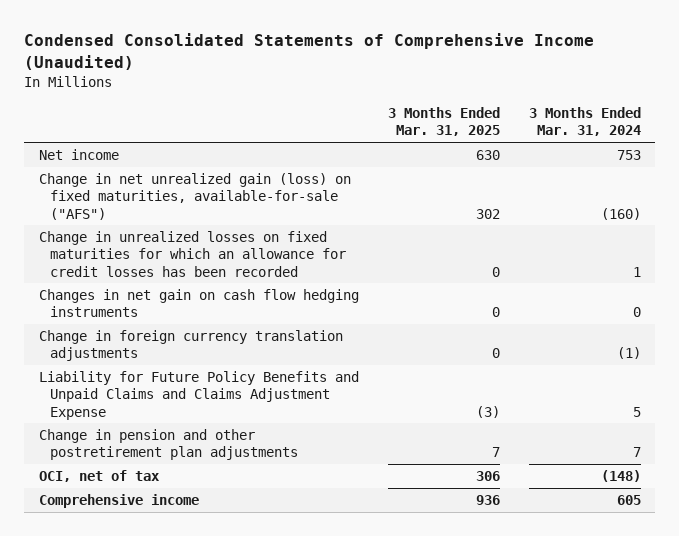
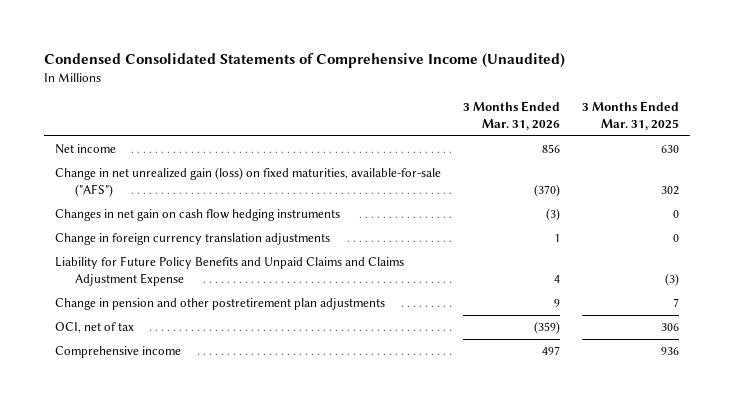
- | 3 Months Ended Mar. 31, 2025 | 3 Months Ended Mar. 31, 2024
+ | 3 Months Ended Mar. 31, 2026 | 3 Months Ended Mar. 31, 2025
- Change in unrealized losses on fixed maturities for which an allowance for credit losses has been recorded | 0 | 1

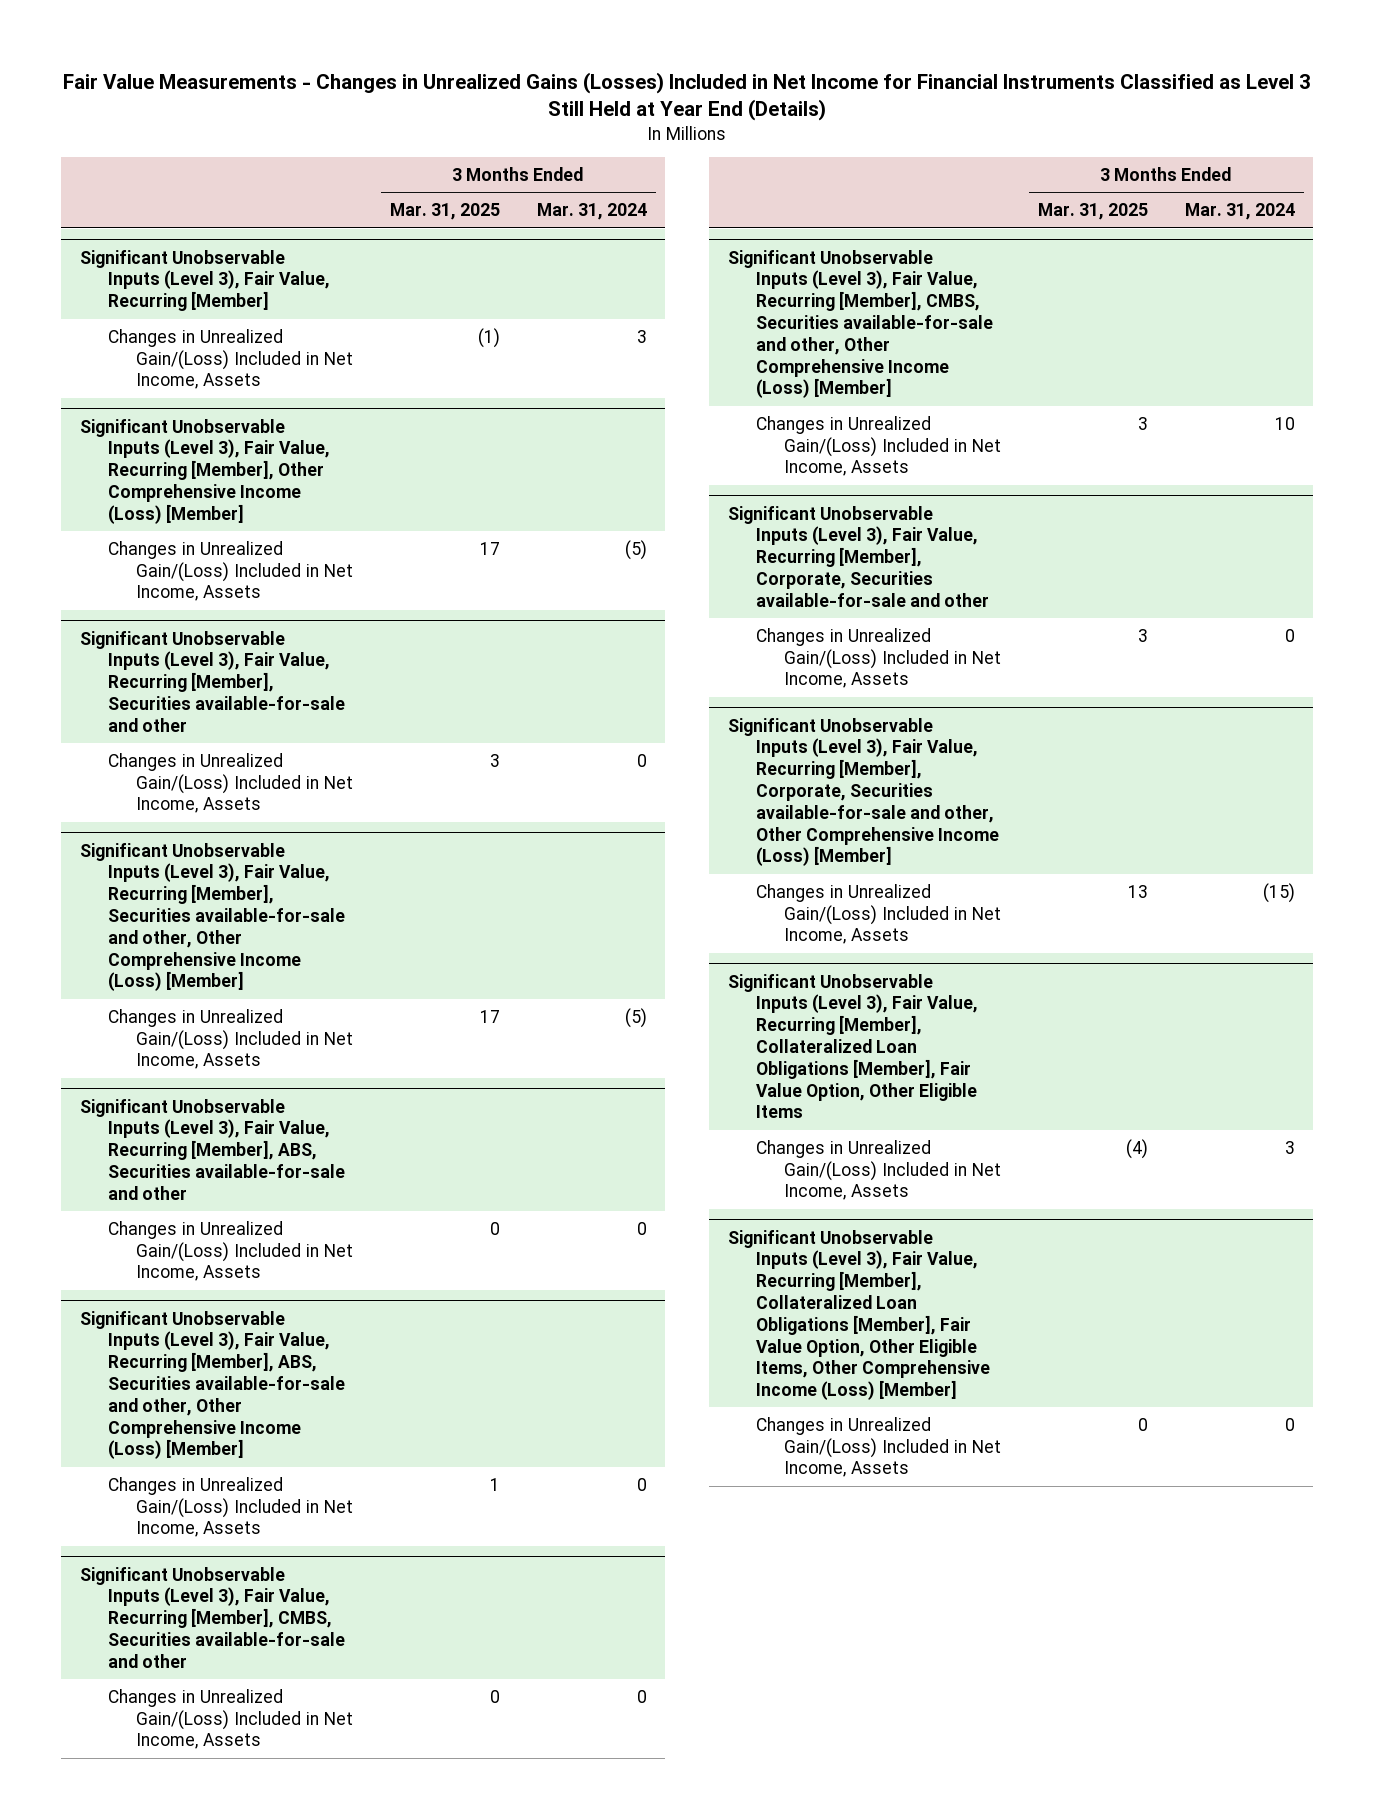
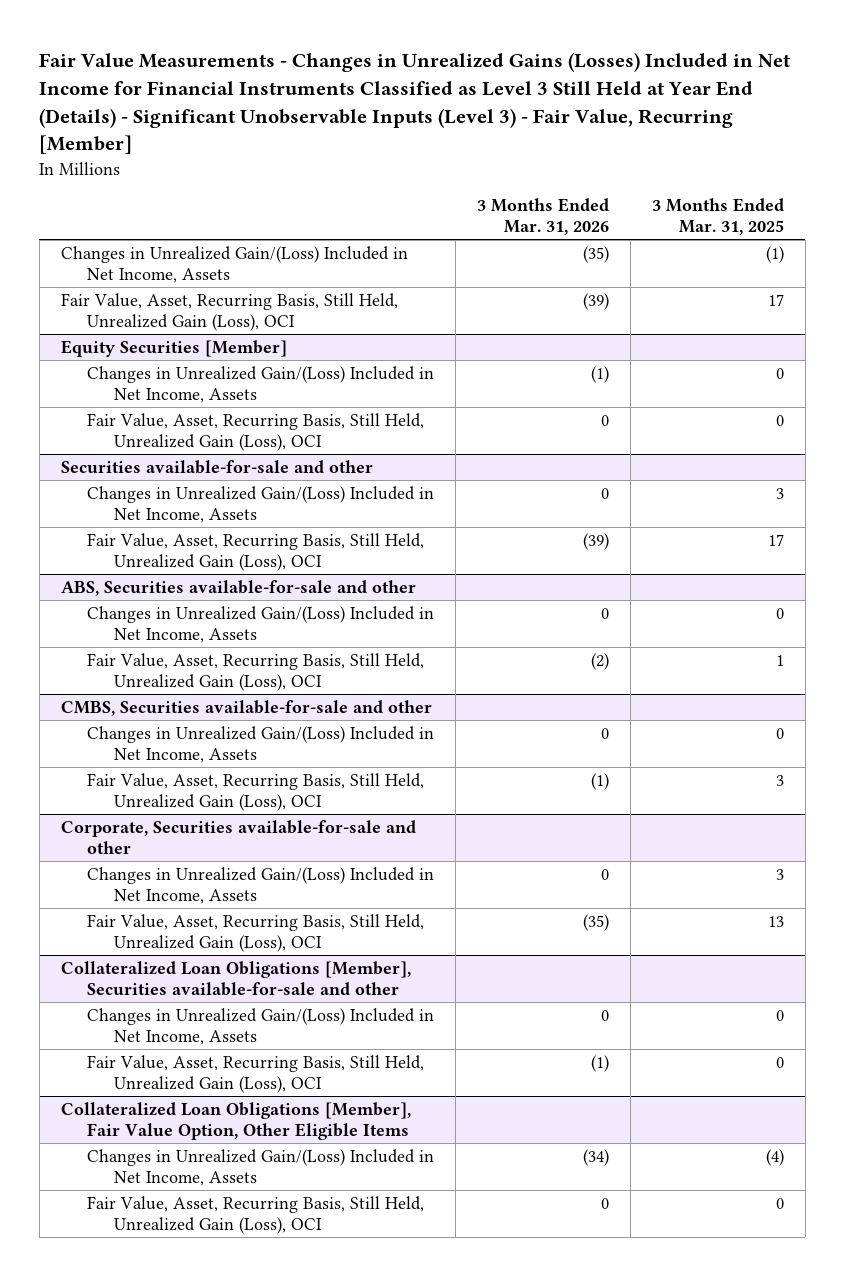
- Fair Value Measurements - Changes in Unrealized Gains (Losses) Included in Net Income for Financial Instruments Classified as Level 3 Still Held at Year End (Details)
+ Fair Value Measurements - Changes in Unrealized Gains (Losses) Included in Net Income for Financial Instruments Classified as Level 3 Still Held at Year End (Details) - Significant Unobservable Inputs (Level 3) - Fair Value, Recurring [Member]
- | 3 Months Ended Mar. 31, 2025 | 3 Months Ended Mar. 31, 2024
+ | 3 Months Ended Mar. 31, 2026 | 3 Months Ended Mar. 31, 2025
- Significant Unobservable Inputs (Level 3), Fair Value, Recurring [Member]
- Significant Unobservable Inputs (Level 3), Fair Value, Recurring [Member], Other Comprehensive Income (Loss) [Member]
- Changes in Unrealized Gain/(Loss) Included in Net Income, Assets | 17 | (5)
- Significant Unobservable Inputs (Level 3), Fair Value, Recurring [Member], Securities available-for-sale and other
+ Fair Value, Asset, Recurring Basis, Still Held, Unrealized Gain (Loss), OCI | (39) | 17
+ Equity Securities [Member]
+ Changes in Unrealized Gain/(Loss) Included in Net Income, Assets | (1) | 0
+ Fair Value, Asset, Recurring Basis, Still Held, Unrealized Gain (Loss), OCI | 0 | 0
+ Securities available-for-sale and other
- Significant Unobservable Inputs (Level 3), Fair Value, Recurring [Member], Securities available-for-sale and other, Other Comprehensive Income (Loss) [Member]
- Changes in Unrealized Gain/(Loss) Included in Net Income, Assets | 17 | (5)
- Significant Unobservable Inputs (Level 3), Fair Value, Recurring [Member], ABS, Securities available-for-sale and other
+ Fair Value, Asset, Recurring Basis, Still Held, Unrealized Gain (Loss), OCI | (39) | 17
+ ABS, Securities available-for-sale and other
- Significant Unobservable Inputs (Level 3), Fair Value, Recurring [Member], ABS, Securities available-for-sale and other, Other Comprehensive Income (Loss) [Member]
- Changes in Unrealized Gain/(Loss) Included in Net Income, Assets | 1 | 0
- Significant Unobservable Inputs (Level 3), Fair Value, Recurring [Member], CMBS, Securities available-for-sale and other
+ Fair Value, Asset, Recurring Basis, Still Held, Unrealized Gain (Loss), OCI | (2) | 1
+ CMBS, Securities available-for-sale and other
- Significant Unobservable Inputs (Level 3), Fair Value, Recurring [Member], CMBS, Securities available-for-sale and other, Other Comprehensive Income (Loss) [Member]
- Changes in Unrealized Gain/(Loss) Included in Net Income, Assets | 3 | 10
- Significant Unobservable Inputs (Level 3), Fair Value, Recurring [Member], Corporate, Securities available-for-sale and other
+ Fair Value, Asset, Recurring Basis, Still Held, Unrealized Gain (Loss), OCI | (1) | 3
+ Corporate, Securities available-for-sale and other
- Significant Unobservable Inputs (Level 3), Fair Value, Recurring [Member], Corporate, Securities available-for-sale and other, Other Comprehensive Income (Loss) [Member]
- Changes in Unrealized Gain/(Loss) Included in Net Income, Assets | 13 | (15)
- Significant Unobservable Inputs (Level 3), Fair Value, Recurring [Member], Collateralized Loan Obligations [Member], Fair Value Option, Other Eligible Items
- Changes in Unrealized Gain/(Loss) Included in Net Income, Assets | (4) | 3
- Significant Unobservable Inputs (Level 3), Fair Value, Recurring [Member], Collateralized Loan Obligations [Member], Fair Value Option, Other Eligible Items, Other Comprehensive Income (Loss) [Member]
+ Fair Value, Asset, Recurring Basis, Still Held, Unrealized Gain (Loss), OCI | (35) | 13
+ Collateralized Loan Obligations [Member], Securities available-for-sale and other
+ Fair Value, Asset, Recurring Basis, Still Held, Unrealized Gain (Loss), OCI | (1) | 0
+ Collateralized Loan Obligations [Member], Fair Value Option, Other Eligible Items
+ Changes in Unrealized Gain/(Loss) Included in Net Income, Assets | (34) | (4)
+ Fair Value, Asset, Recurring Basis, Still Held, Unrealized Gain (Loss), OCI | 0 | 0

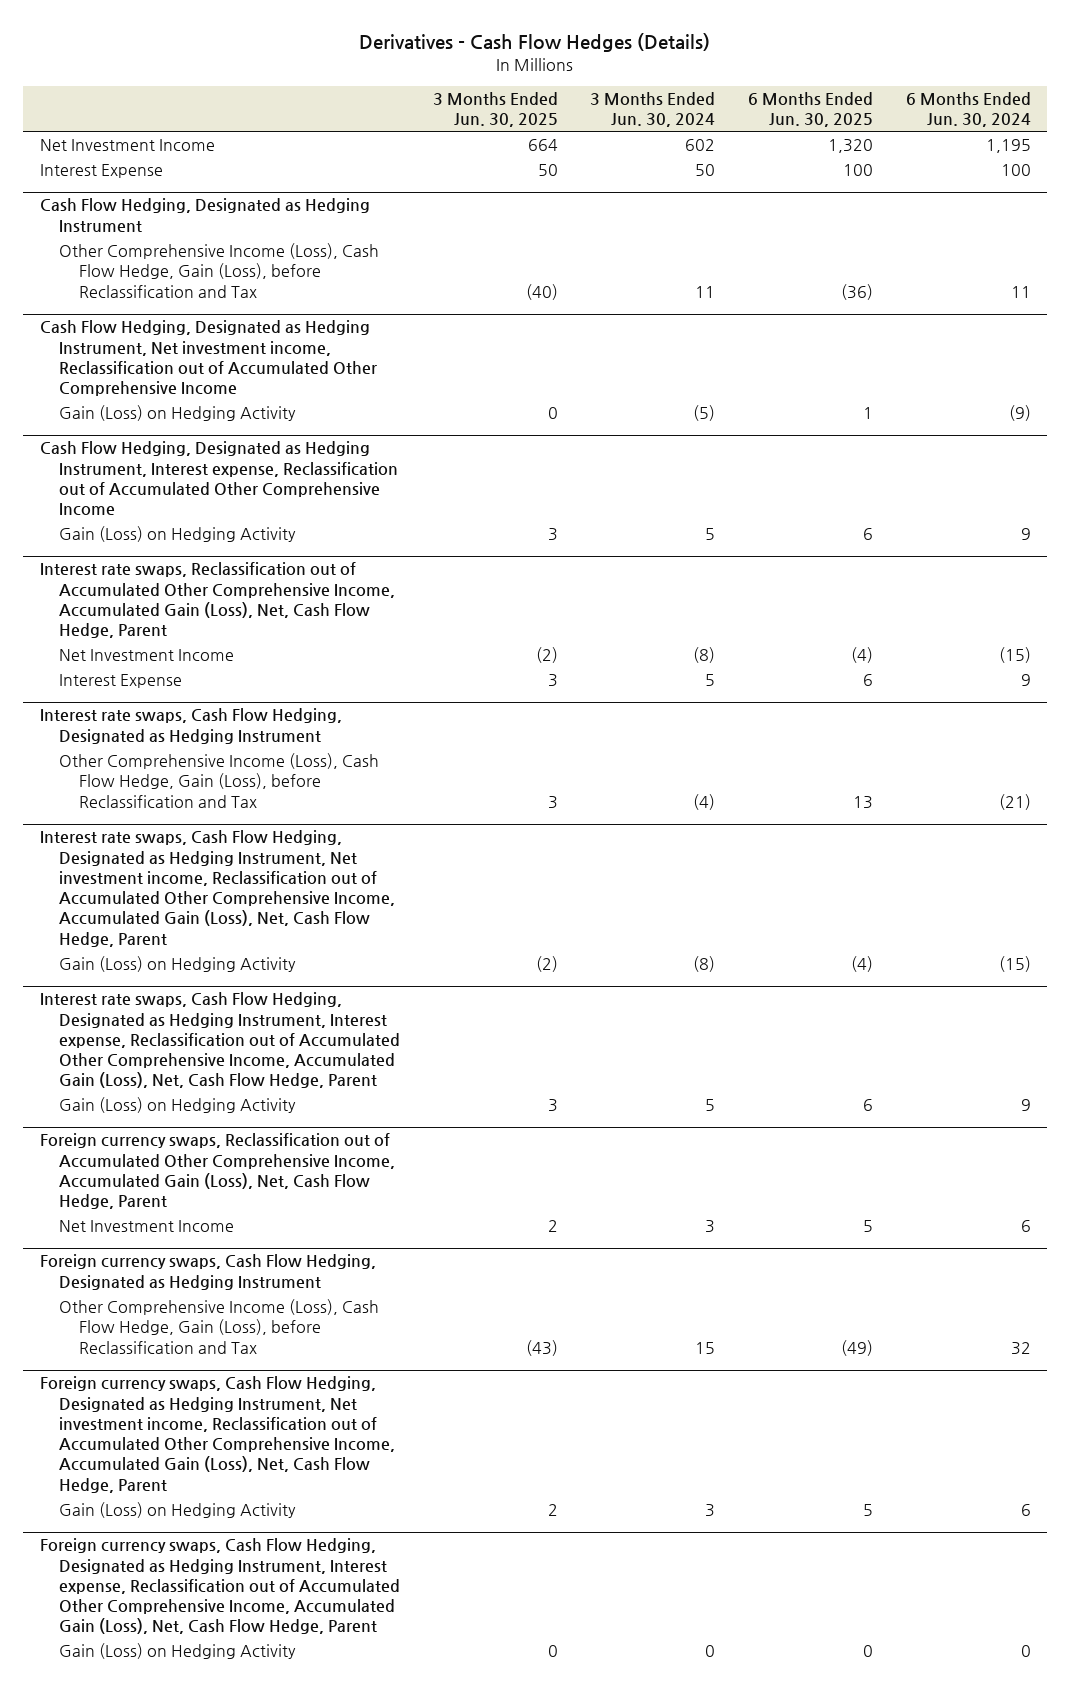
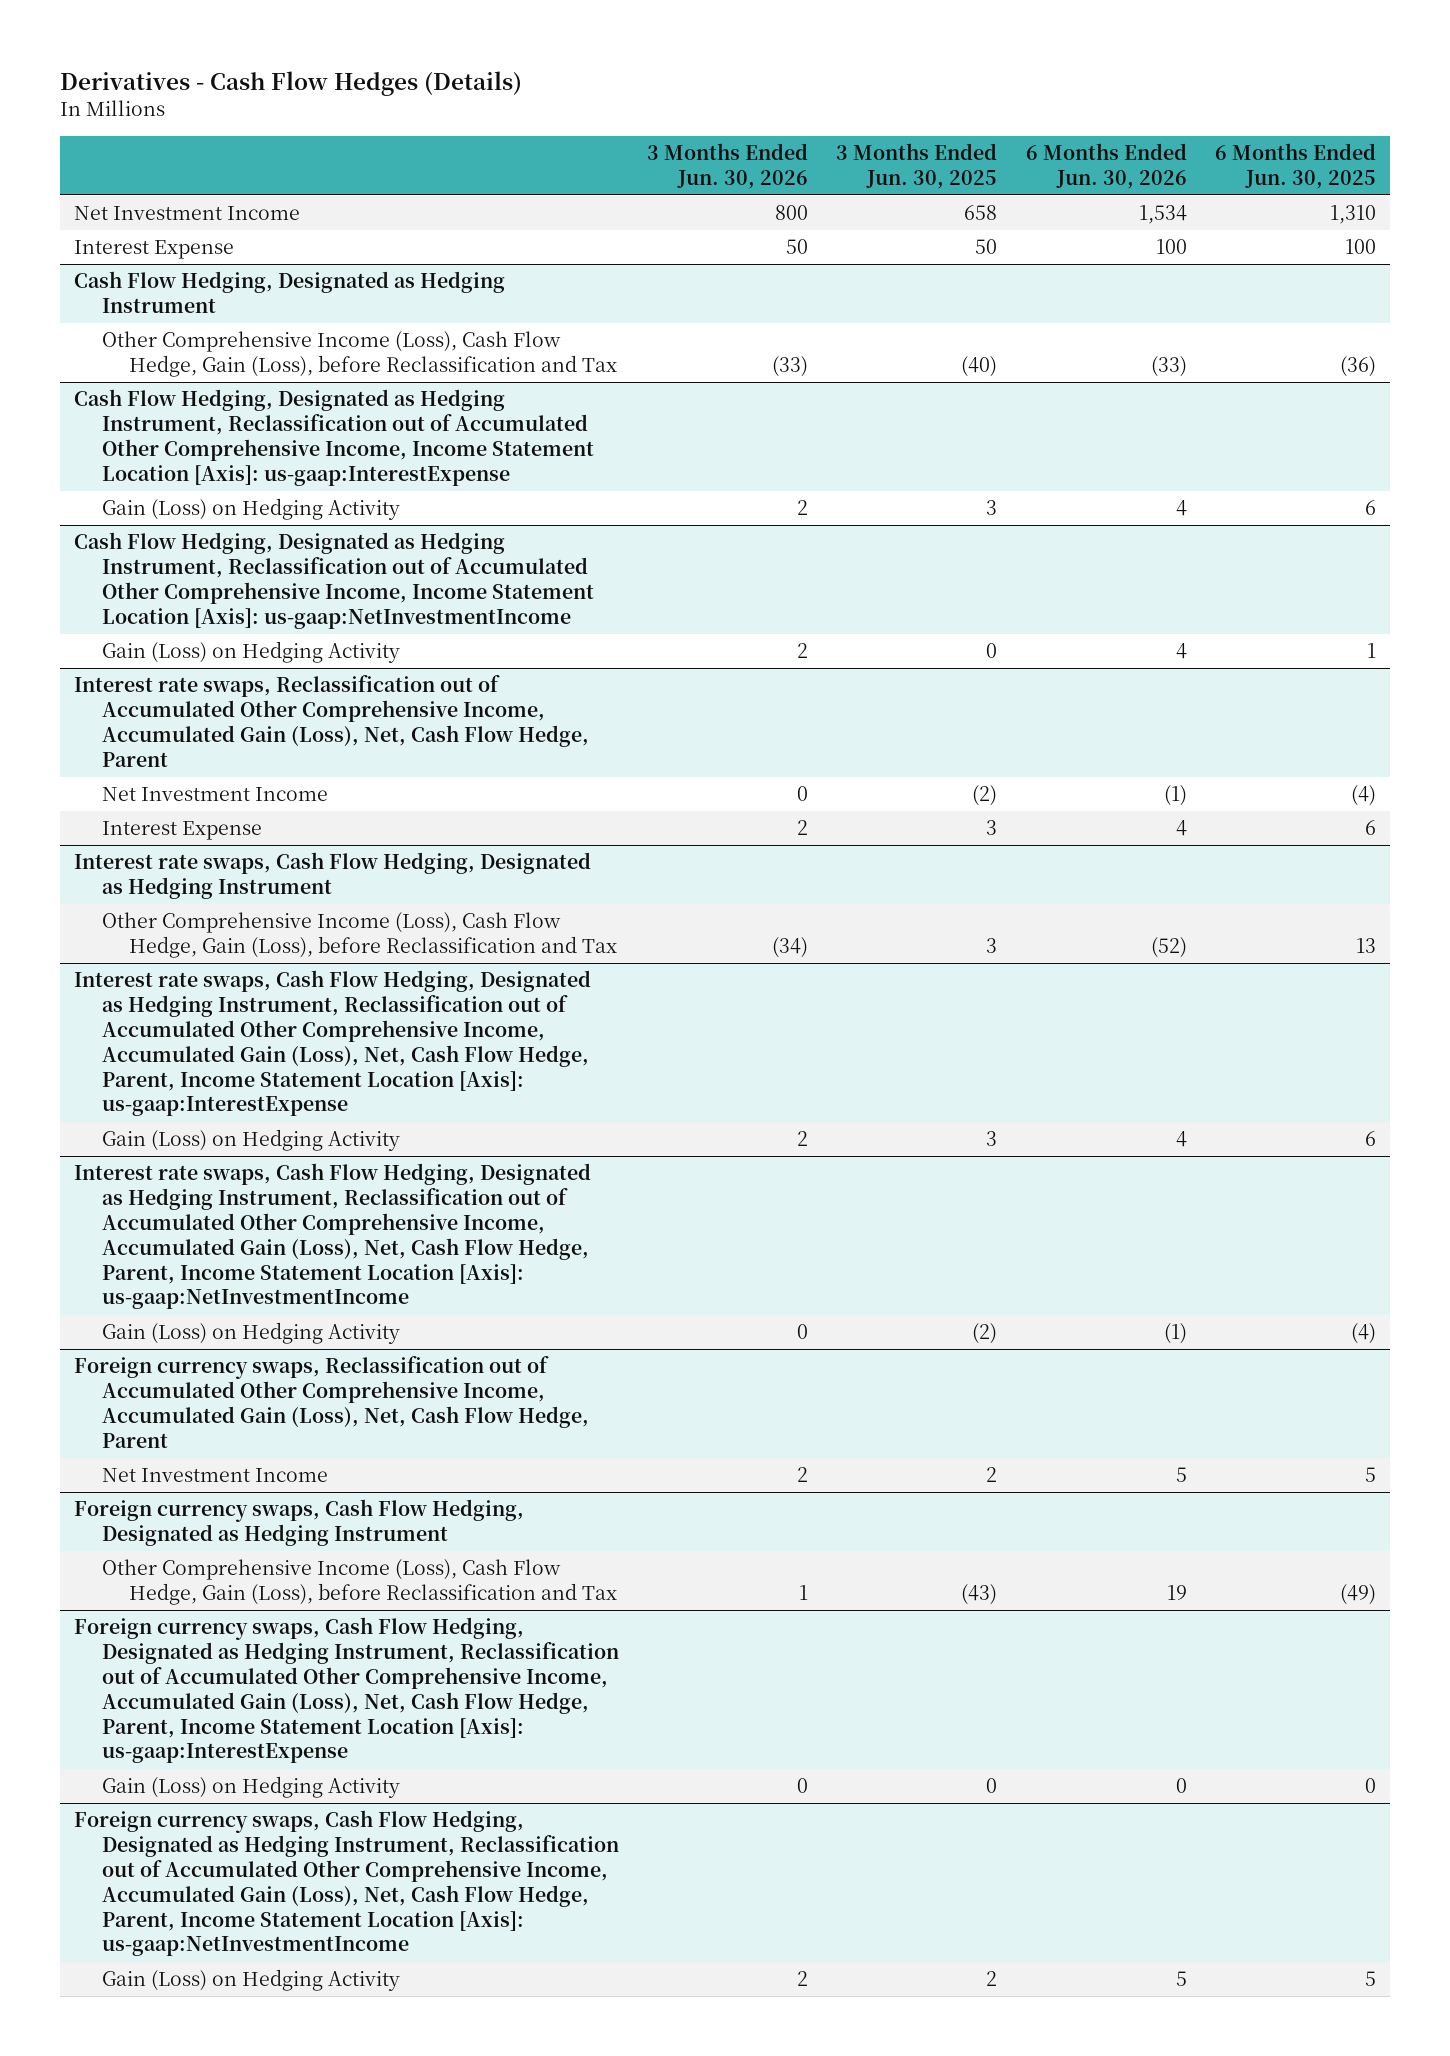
- | 3 Months Ended Jun. 30, 2025 | 3 Months Ended Jun. 30, 2024 | 6 Months Ended Jun. 30, 2025 | 6 Months Ended Jun. 30, 2024
+ | 3 Months Ended Jun. 30, 2026 | 3 Months Ended Jun. 30, 2025 | 6 Months Ended Jun. 30, 2026 | 6 Months Ended Jun. 30, 2025
- Net Investment Income | 664 | 602 | 1,320 | 1,195
+ Net Investment Income | 800 | 658 | 1,534 | 1,310
- Cash Flow Hedging, Designated as Hedging Instrument, Net investment income, Reclassification out of Accumulated Other Comprehensive Income
- Gain (Loss) on Hedging Activity | 0 | (5) | 1 | (9)
- Cash Flow Hedging, Designated as Hedging Instrument, Interest expense, Reclassification out of Accumulated Other Comprehensive Income
+ Cash Flow Hedging, Designated as Hedging Instrument, Reclassification out of Accumulated Other Comprehensive Income, Income Statement Location [Axis]: us-gaap:InterestExpense
+ Cash Flow Hedging, Designated as Hedging Instrument, Reclassification out of Accumulated Other Comprehensive Income, Income Statement Location [Axis]: us-gaap:NetInvestmentIncome
+ Gain (Loss) on Hedging Activity | 2 | 0 | 4 | 1
- Interest rate swaps, Cash Flow Hedging, Designated as Hedging Instrument, Net investment income, Reclassification out of Accumulated Other Comprehensive Income, Accumulated Gain (Loss), Net, Cash Flow Hedge, Parent
- Gain (Loss) on Hedging Activity | (2) | (8) | (4) | (15)
- Interest rate swaps, Cash Flow Hedging, Designated as Hedging Instrument, Interest expense, Reclassification out of Accumulated Other Comprehensive Income, Accumulated Gain (Loss), Net, Cash Flow Hedge, Parent
+ Interest rate swaps, Cash Flow Hedging, Designated as Hedging Instrument, Reclassification out of Accumulated Other Comprehensive Income, Accumulated Gain (Loss), Net, Cash Flow Hedge, Parent, Income Statement Location [Axis]: us-gaap:InterestExpense
+ Interest rate swaps, Cash Flow Hedging, Designated as Hedging Instrument, Reclassification out of Accumulated Other Comprehensive Income, Accumulated Gain (Loss), Net, Cash Flow Hedge, Parent, Income Statement Location [Axis]: us-gaap:NetInvestmentIncome
+ Gain (Loss) on Hedging Activity | 0 | (2) | (1) | (4)
- Foreign currency swaps, Cash Flow Hedging, Designated as Hedging Instrument, Net investment income, Reclassification out of Accumulated Other Comprehensive Income, Accumulated Gain (Loss), Net, Cash Flow Hedge, Parent
- Gain (Loss) on Hedging Activity | 2 | 3 | 5 | 6
- Foreign currency swaps, Cash Flow Hedging, Designated as Hedging Instrument, Interest expense, Reclassification out of Accumulated Other Comprehensive Income, Accumulated Gain (Loss), Net, Cash Flow Hedge, Parent
+ Foreign currency swaps, Cash Flow Hedging, Designated as Hedging Instrument, Reclassification out of Accumulated Other Comprehensive Income, Accumulated Gain (Loss), Net, Cash Flow Hedge, Parent, Income Statement Location [Axis]: us-gaap:InterestExpense
+ Foreign currency swaps, Cash Flow Hedging, Designated as Hedging Instrument, Reclassification out of Accumulated Other Comprehensive Income, Accumulated Gain (Loss), Net, Cash Flow Hedge, Parent, Income Statement Location [Axis]: us-gaap:NetInvestmentIncome
+ Gain (Loss) on Hedging Activity | 2 | 2 | 5 | 5

